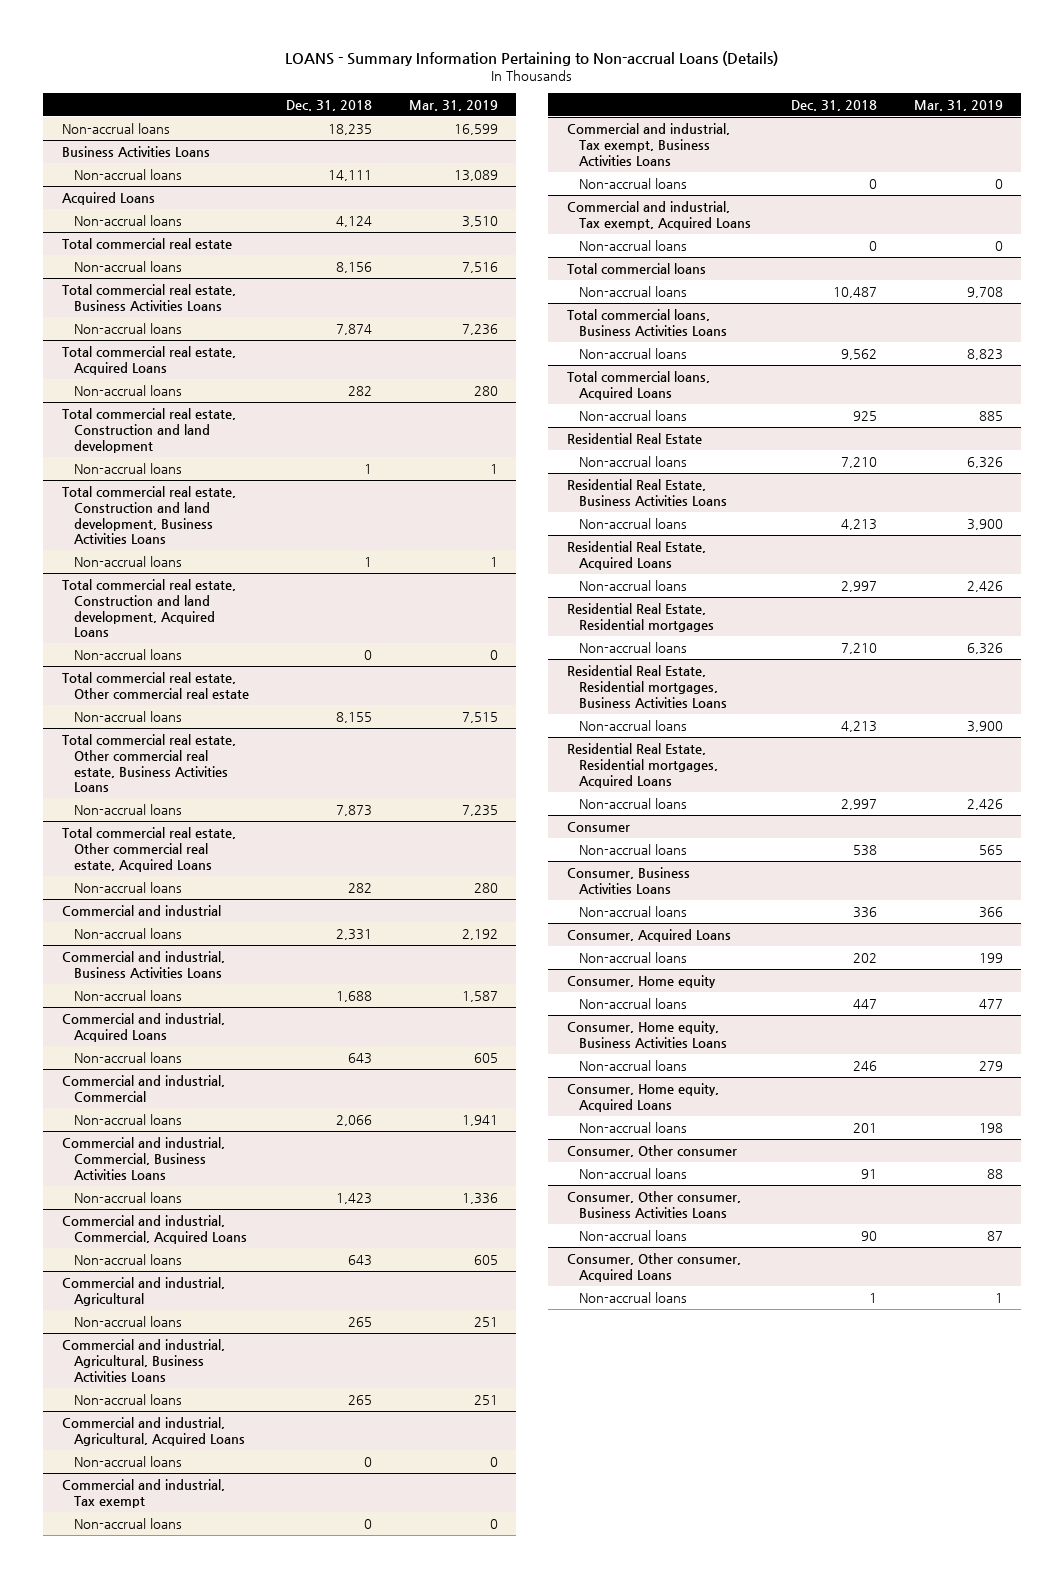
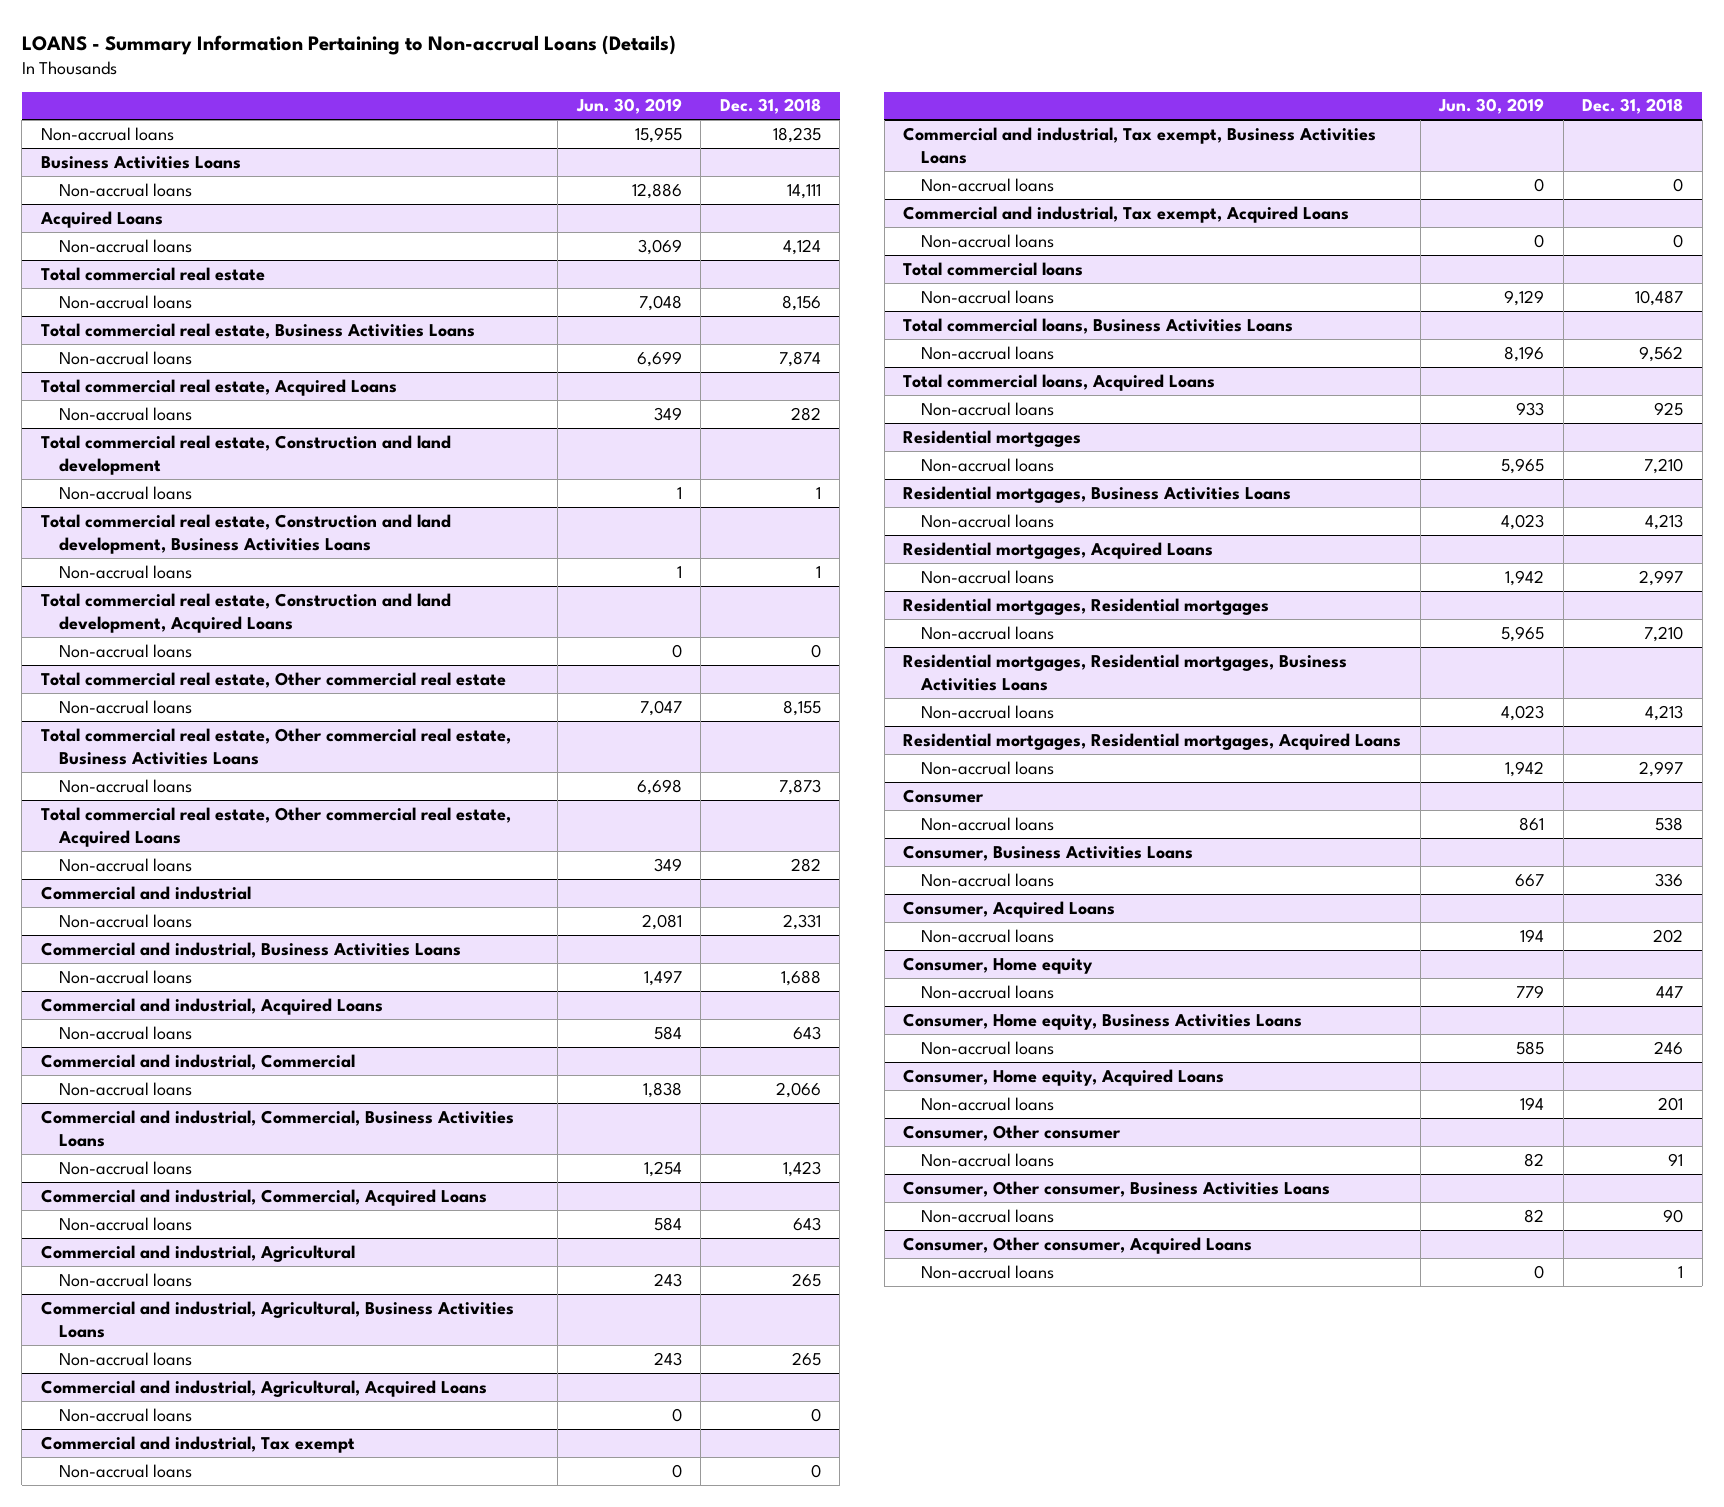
- | Dec. 31, 2018 | Mar. 31, 2019
+ | Jun. 30, 2019 | Dec. 31, 2018
- Residential Real Estate
+ Residential mortgages
- Residential Real Estate, Business Activities Loans
+ Residential mortgages, Business Activities Loans
- Residential Real Estate, Acquired Loans
+ Residential mortgages, Acquired Loans
- Residential Real Estate, Residential mortgages
+ Residential mortgages, Residential mortgages
- Residential Real Estate, Residential mortgages, Business Activities Loans
+ Residential mortgages, Residential mortgages, Business Activities Loans
- Residential Real Estate, Residential mortgages, Acquired Loans
+ Residential mortgages, Residential mortgages, Acquired Loans

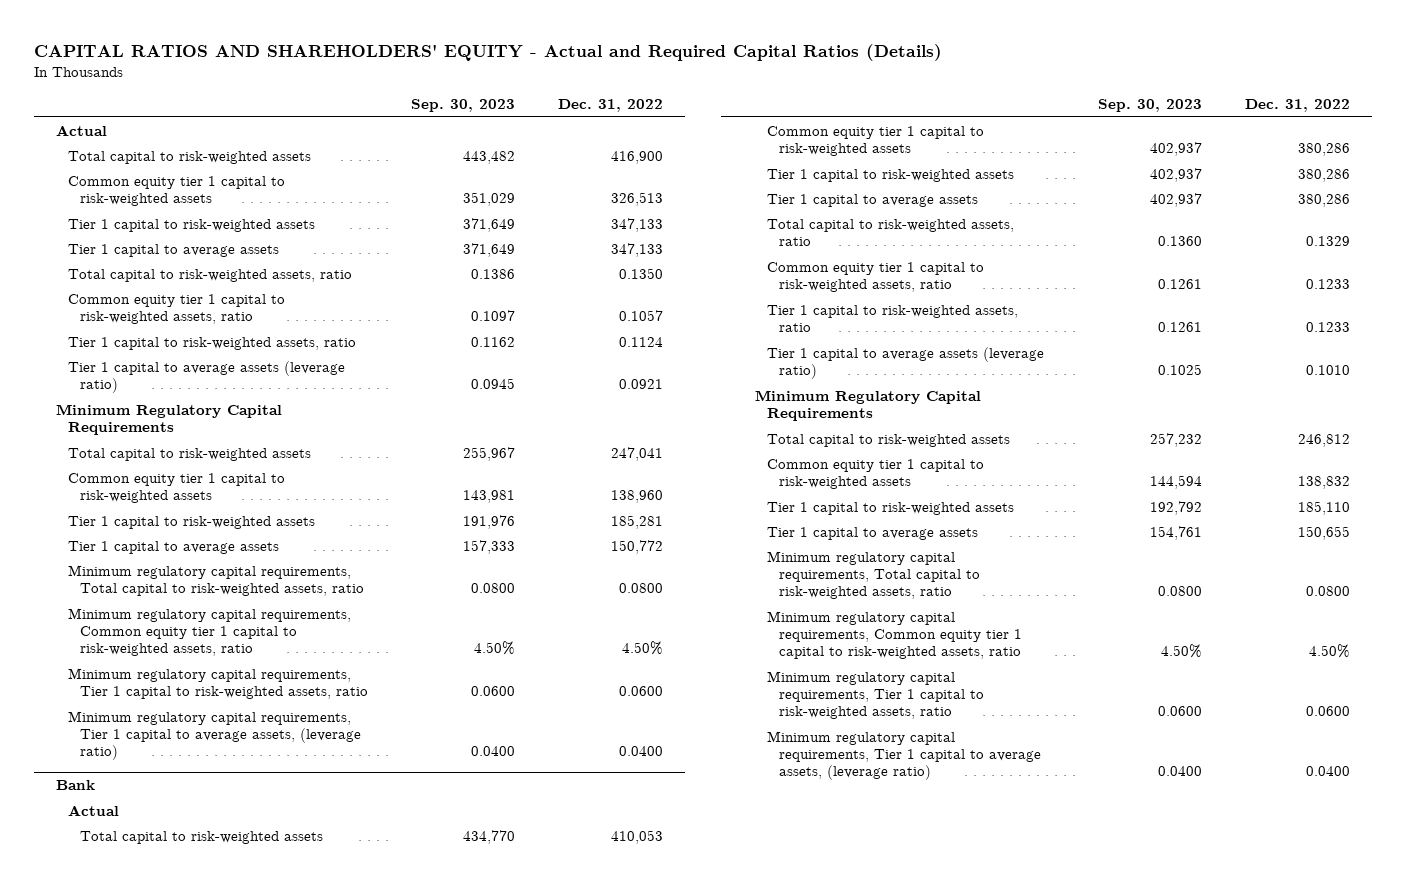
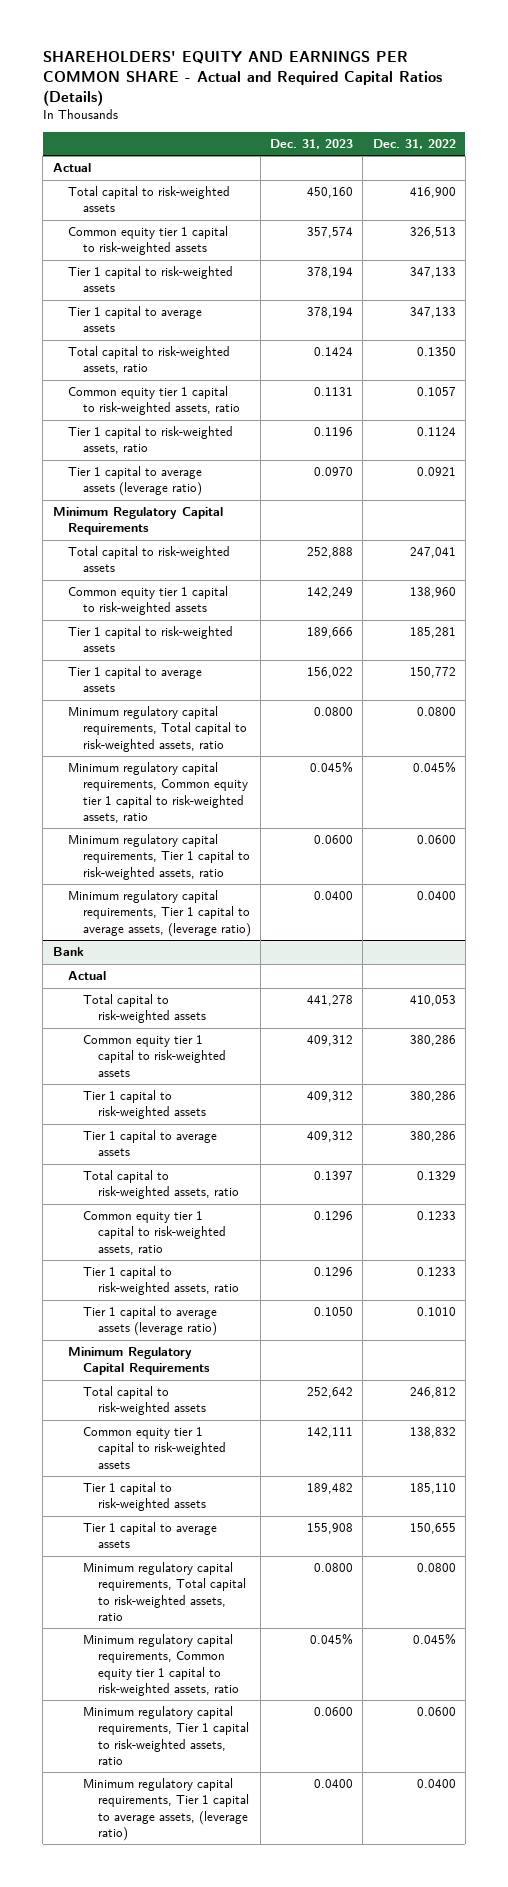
- CAPITAL RATIOS AND SHAREHOLDERS' EQUITY - Actual and Required Capital Ratios (Details)
+ SHAREHOLDERS' EQUITY AND EARNINGS PER COMMON SHARE - Actual and Required Capital Ratios (Details)
- | Sep. 30, 2023 | Dec. 31, 2022
+ | Dec. 31, 2023 | Dec. 31, 2022
- Minimum regulatory capital requirements, Common equity tier 1 capital to risk-weighted assets, ratio | 4.50% | 4.50%
+ Minimum regulatory capital requirements, Common equity tier 1 capital to risk-weighted assets, ratio | 0.045% | 0.045%
@ Bank
- Minimum regulatory capital requirements, Common equity tier 1 capital to risk-weighted assets, ratio | 4.50% | 4.50%
+ Minimum regulatory capital requirements, Common equity tier 1 capital to risk-weighted assets, ratio | 0.045% | 0.045%

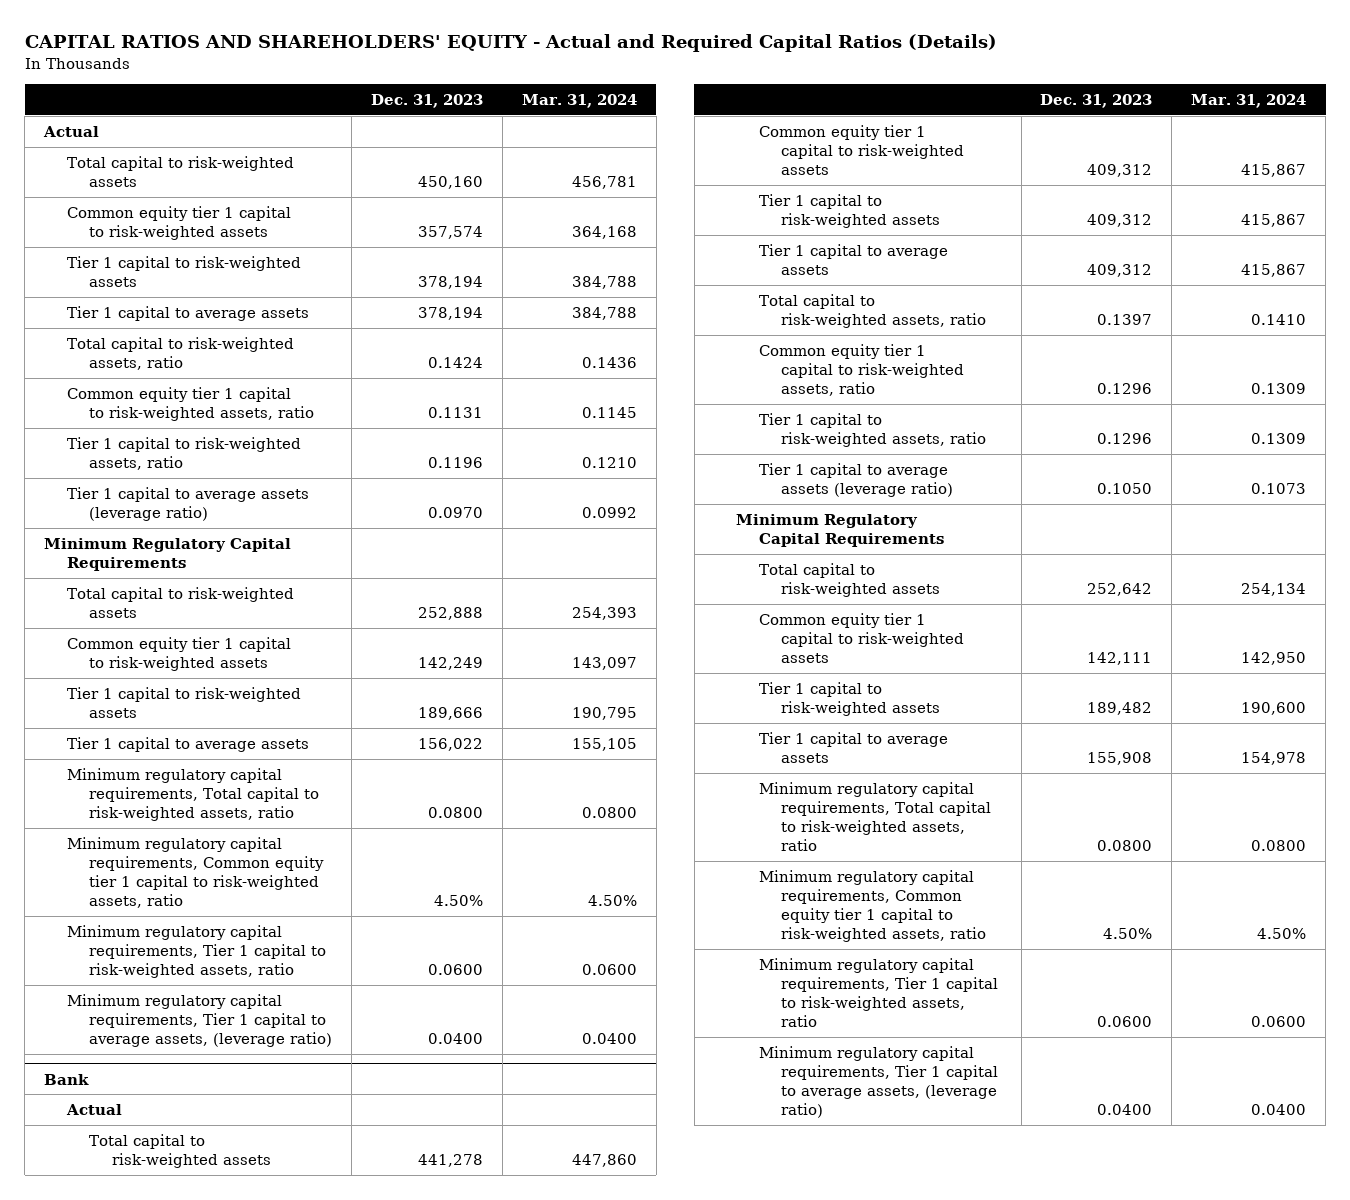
- SHAREHOLDERS' EQUITY AND EARNINGS PER COMMON SHARE - Actual and Required Capital Ratios (Details)
+ CAPITAL RATIOS AND SHAREHOLDERS' EQUITY - Actual and Required Capital Ratios (Details)
- | Dec. 31, 2023 | Dec. 31, 2022
+ | Dec. 31, 2023 | Mar. 31, 2024
- Minimum regulatory capital requirements, Common equity tier 1 capital to risk-weighted assets, ratio | 0.045% | 0.045%
+ Minimum regulatory capital requirements, Common equity tier 1 capital to risk-weighted assets, ratio | 4.50% | 4.50%
@ Bank
- Minimum regulatory capital requirements, Common equity tier 1 capital to risk-weighted assets, ratio | 0.045% | 0.045%
+ Minimum regulatory capital requirements, Common equity tier 1 capital to risk-weighted assets, ratio | 4.50% | 4.50%

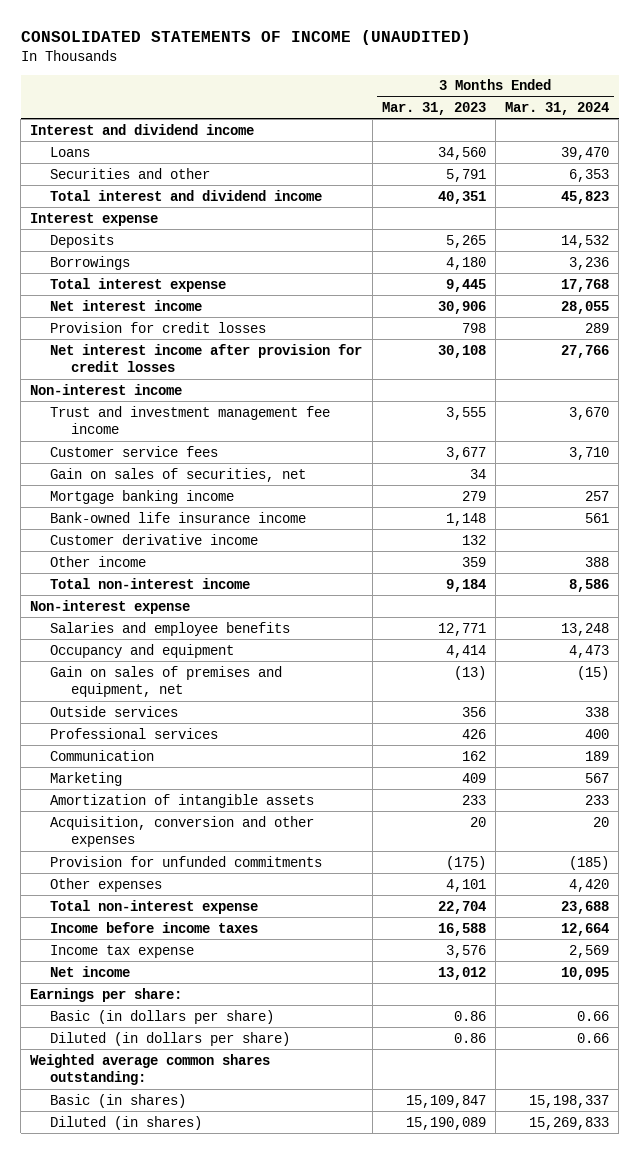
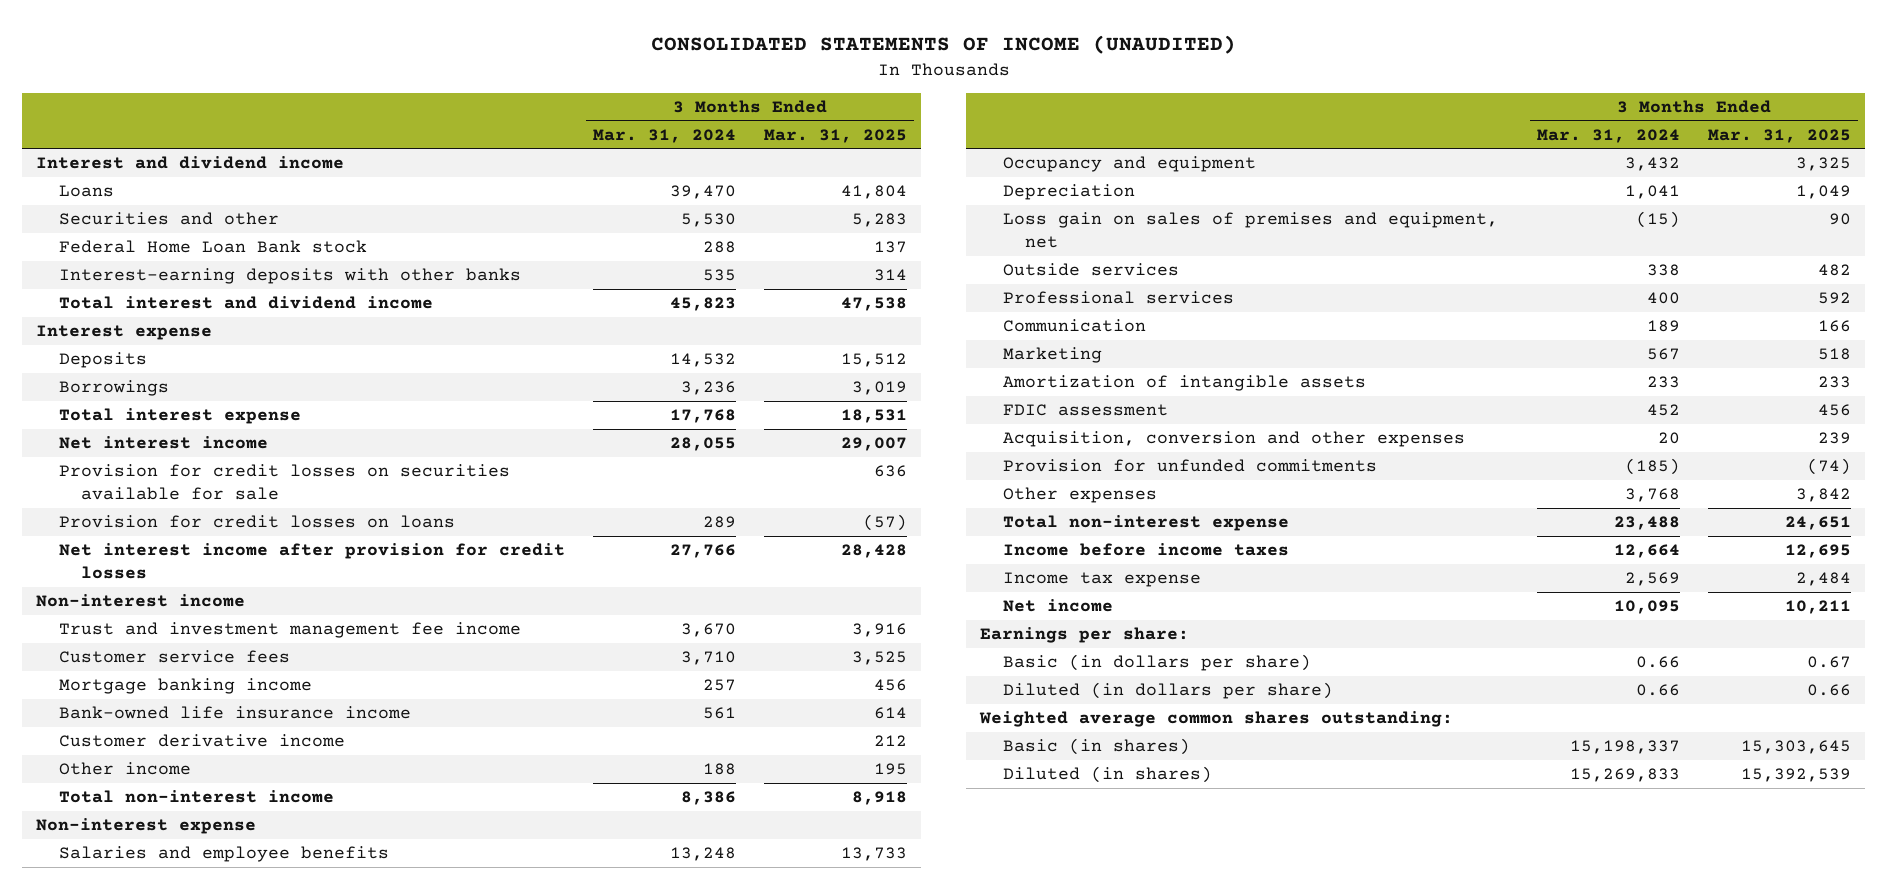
- | 3 Months Ended Mar. 31, 2023 | 3 Months Ended Mar. 31, 2024
+ | 3 Months Ended Mar. 31, 2024 | 3 Months Ended Mar. 31, 2025
- Securities and other | 5,791 | 6,353
+ Securities and other | 5,530 | 5,283
+ Federal Home Loan Bank stock | 288 | 137
+ Interest-earning deposits with other banks | 535 | 314
- Provision for credit losses | 798 | 289
+ Provision for credit losses on securities available for sale | | 636
+ Provision for credit losses on loans | 289 | (57)
- Gain on sales of securities, net | 34 |
- Other income | 359 | 388
- Total non-interest income | 9,184 | 8,586
+ Other income | 188 | 195
+ Total non-interest income | 8,386 | 8,918
- Occupancy and equipment | 4,414 | 4,473
- Gain on sales of premises and equipment, net | (13) | (15)
+ Occupancy and equipment | 3,432 | 3,325
+ Depreciation | 1,041 | 1,049
+ Loss gain on sales of premises and equipment, net | (15) | 90
+ FDIC assessment | 452 | 456
- Other expenses | 4,101 | 4,420
- Total non-interest expense | 22,704 | 23,688
+ Other expenses | 3,768 | 3,842
+ Total non-interest expense | 23,488 | 24,651

